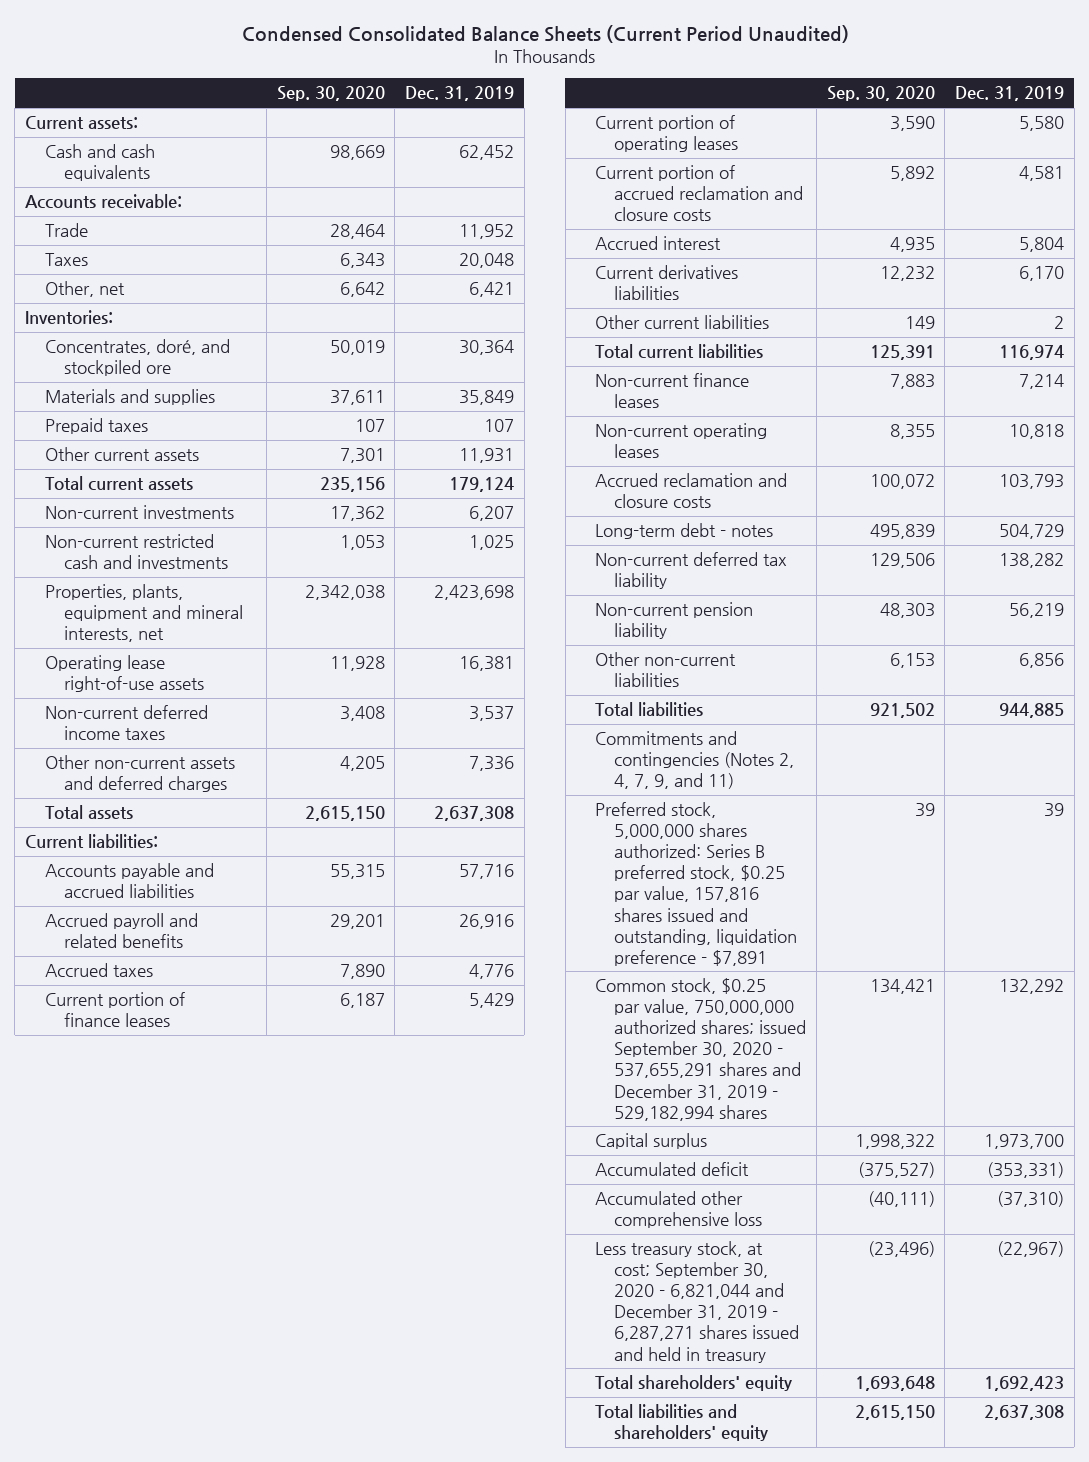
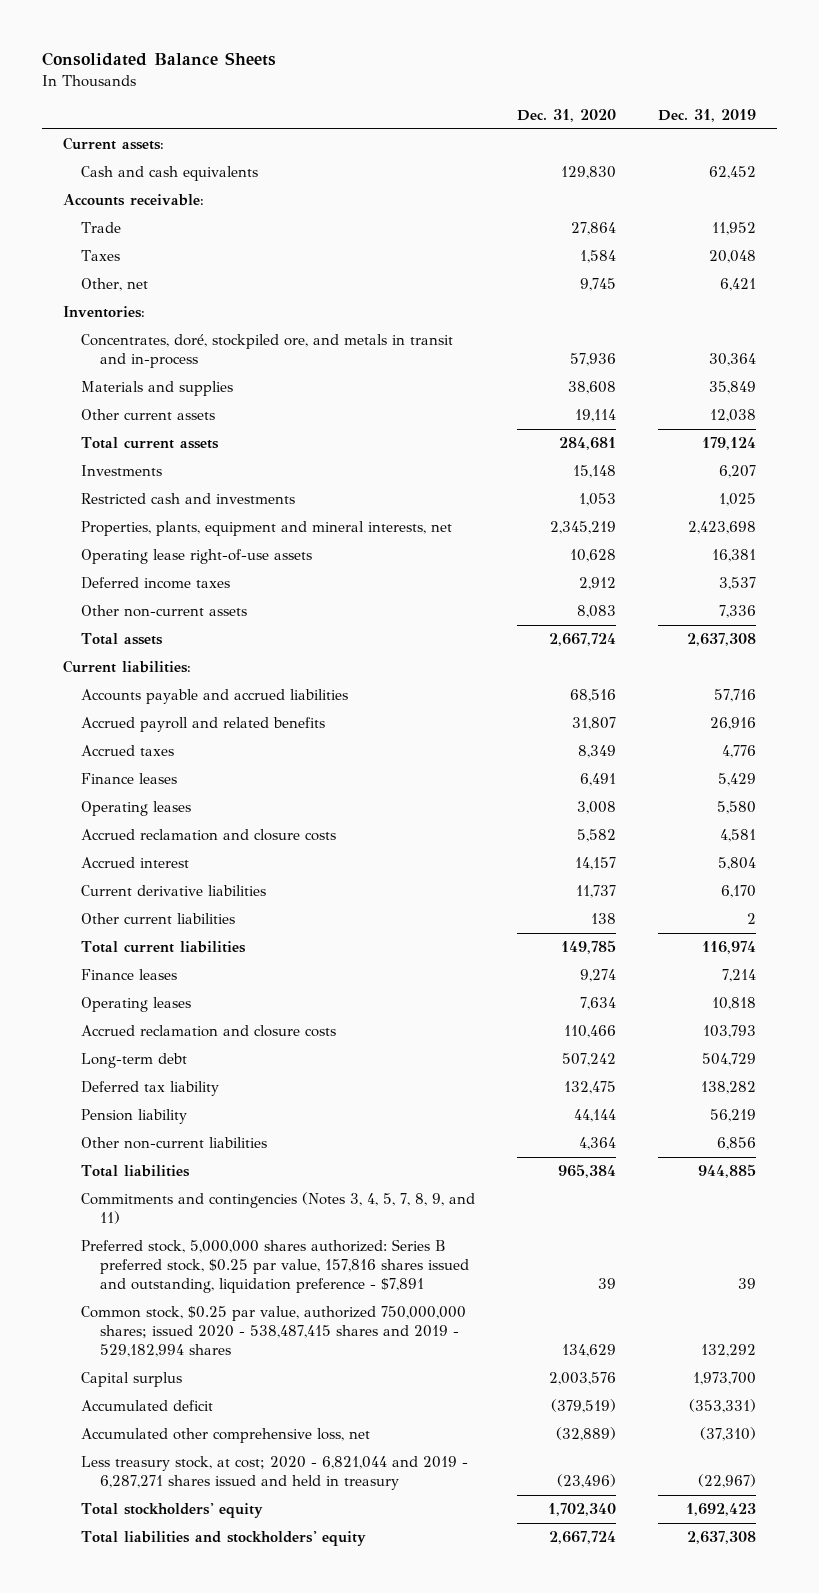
- Condensed Consolidated Balance Sheets (Current Period Unaudited)
+ Consolidated Balance Sheets
- | Sep. 30, 2020 | Dec. 31, 2019
+ | Dec. 31, 2020 | Dec. 31, 2019
- Concentrates, doré, and stockpiled ore | 50,019 | 30,364
+ Concentrates, doré, stockpiled ore, and metals in transit and in-process | 57,936 | 30,364
- Prepaid taxes | 107 | 107
- Other current assets | 7,301 | 11,931
+ Other current assets | 19,114 | 12,038
- Non-current investments | 17,362 | 6,207
- Non-current restricted cash and investments | 1,053 | 1,025
+ Investments | 15,148 | 6,207
+ Restricted cash and investments | 1,053 | 1,025
- Non-current deferred income taxes | 3,408 | 3,537
- Other non-current assets and deferred charges | 4,205 | 7,336
+ Deferred income taxes | 2,912 | 3,537
+ Other non-current assets | 8,083 | 7,336
- Current portion of finance leases | 6,187 | 5,429
- Current portion of operating leases | 3,590 | 5,580
- Current portion of accrued reclamation and closure costs | 5,892 | 4,581
+ Finance leases | 6,491 | 5,429
+ Operating leases | 3,008 | 5,580
+ Accrued reclamation and closure costs | 5,582 | 4,581
- Current derivatives liabilities | 12,232 | 6,170
+ Current derivative liabilities | 11,737 | 6,170
- Non-current finance leases | 7,883 | 7,214
- Non-current operating leases | 8,355 | 10,818
+ Finance leases | 9,274 | 7,214
+ Operating leases | 7,634 | 10,818
- Long-term debt - notes | 495,839 | 504,729
- Non-current deferred tax liability | 129,506 | 138,282
- Non-current pension liability | 48,303 | 56,219
+ Long-term debt | 507,242 | 504,729
+ Deferred tax liability | 132,475 | 138,282
+ Pension liability | 44,144 | 56,219
- Commitments and contingencies (Notes 2, 4, 7, 9, and 11)
+ Commitments and contingencies (Notes 3, 4, 5, 7, 8, 9, and 11)
- Common stock, $0.25 par value, 750,000,000 authorized shares; issued September 30, 2020 - 537,655,291 shares and December 31, 2019 - 529,182,994 shares | 134,421 | 132,292
+ Common stock, $0.25 par value, authorized 750,000,000 shares; issued 2020 - 538,487,415 shares and 2019 - 529,182,994 shares | 134,629 | 132,292
- Accumulated other comprehensive loss | (40,111) | (37,310)
- Less treasury stock, at cost; September 30, 2020 - 6,821,044 and December 31, 2019 - 6,287,271 shares issued and held in treasury | (23,496) | (22,967)
- Total shareholders' equity | 1,693,648 | 1,692,423
- Total liabilities and shareholders' equity | 2,615,150 | 2,637,308
+ Accumulated other comprehensive loss, net | (32,889) | (37,310)
+ Less treasury stock, at cost; 2020 - 6,821,044 and 2019 - 6,287,271 shares issued and held in treasury | (23,496) | (22,967)
+ Total stockholders' equity | 1,702,340 | 1,692,423
+ Total liabilities and stockholders' equity | 2,667,724 | 2,637,308

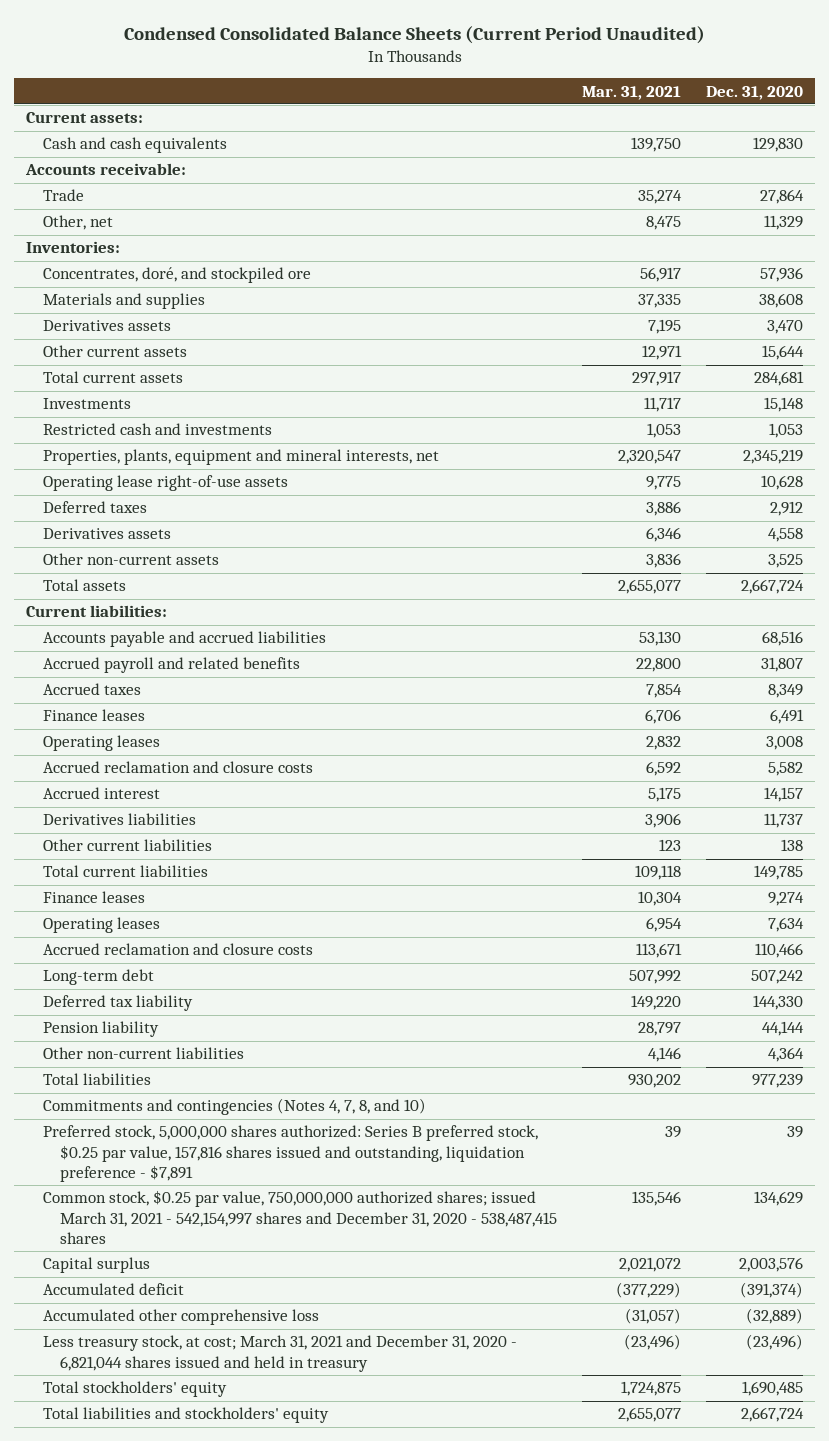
- Consolidated Balance Sheets
+ Condensed Consolidated Balance Sheets (Current Period Unaudited)
- | Dec. 31, 2020 | Dec. 31, 2019
+ | Mar. 31, 2021 | Dec. 31, 2020
- Taxes | 1,584 | 20,048
- Other, net | 9,745 | 6,421
+ Other, net | 8,475 | 11,329
- Concentrates, doré, stockpiled ore, and metals in transit and in-process | 57,936 | 30,364
+ Concentrates, doré, and stockpiled ore | 56,917 | 57,936
- Other current assets | 19,114 | 12,038
+ Derivatives assets | 7,195 | 3,470
+ Other current assets | 12,971 | 15,644
- Deferred income taxes | 2,912 | 3,537
- Other non-current assets | 8,083 | 7,336
+ Deferred taxes | 3,886 | 2,912
+ Derivatives assets | 6,346 | 4,558
+ Other non-current assets | 3,836 | 3,525
- Current derivative liabilities | 11,737 | 6,170
+ Derivatives liabilities | 3,906 | 11,737
- Deferred tax liability | 132,475 | 138,282
+ Deferred tax liability | 149,220 | 144,330
- Total liabilities | 965,384 | 944,885
- Commitments and contingencies (Notes 3, 4, 5, 7, 8, 9, and 11)
+ Total liabilities | 930,202 | 977,239
+ Commitments and contingencies (Notes 4, 7, 8, and 10)
- Common stock, $0.25 par value, authorized 750,000,000 shares; issued 2020 - 538,487,415 shares and 2019 - 529,182,994 shares | 134,629 | 132,292
+ Common stock, $0.25 par value, 750,000,000 authorized shares; issued March 31, 2021 - 542,154,997 shares and December 31, 2020 - 538,487,415 shares | 135,546 | 134,629
- Accumulated deficit | (379,519) | (353,331)
- Accumulated other comprehensive loss, net | (32,889) | (37,310)
- Less treasury stock, at cost; 2020 - 6,821,044 and 2019 - 6,287,271 shares issued and held in treasury | (23,496) | (22,967)
- Total stockholders' equity | 1,702,340 | 1,692,423
+ Accumulated deficit | (377,229) | (391,374)
+ Accumulated other comprehensive loss | (31,057) | (32,889)
+ Less treasury stock, at cost; March 31, 2021 and December 31, 2020 - 6,821,044 shares issued and held in treasury | (23,496) | (23,496)
+ Total stockholders' equity | 1,724,875 | 1,690,485

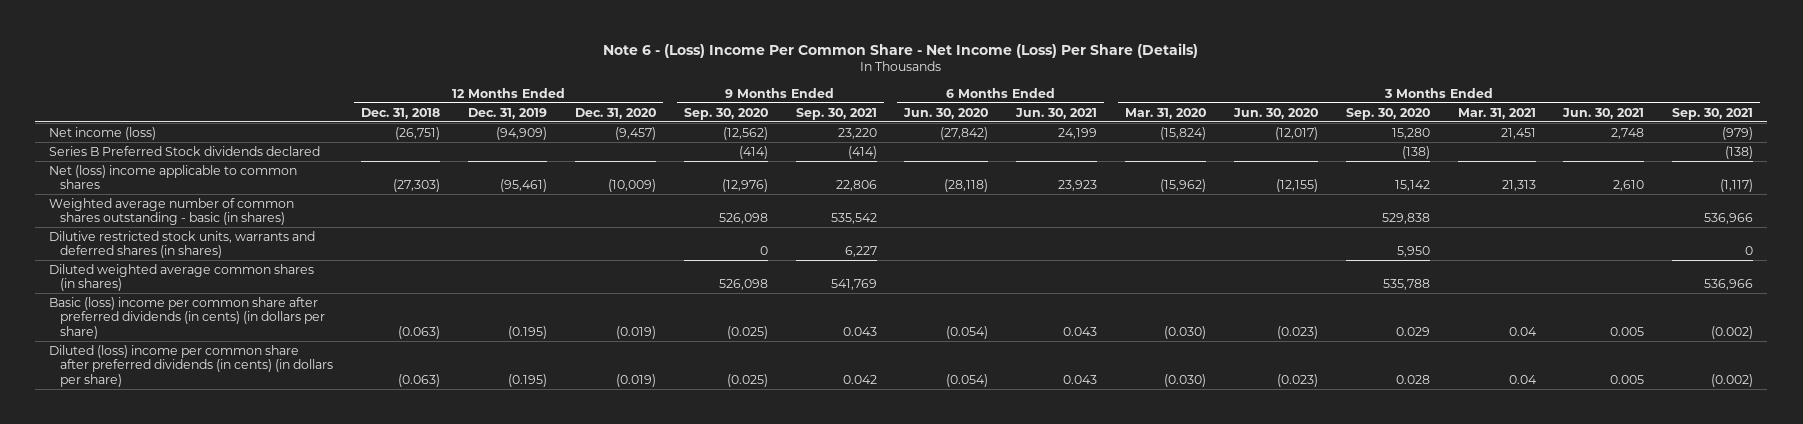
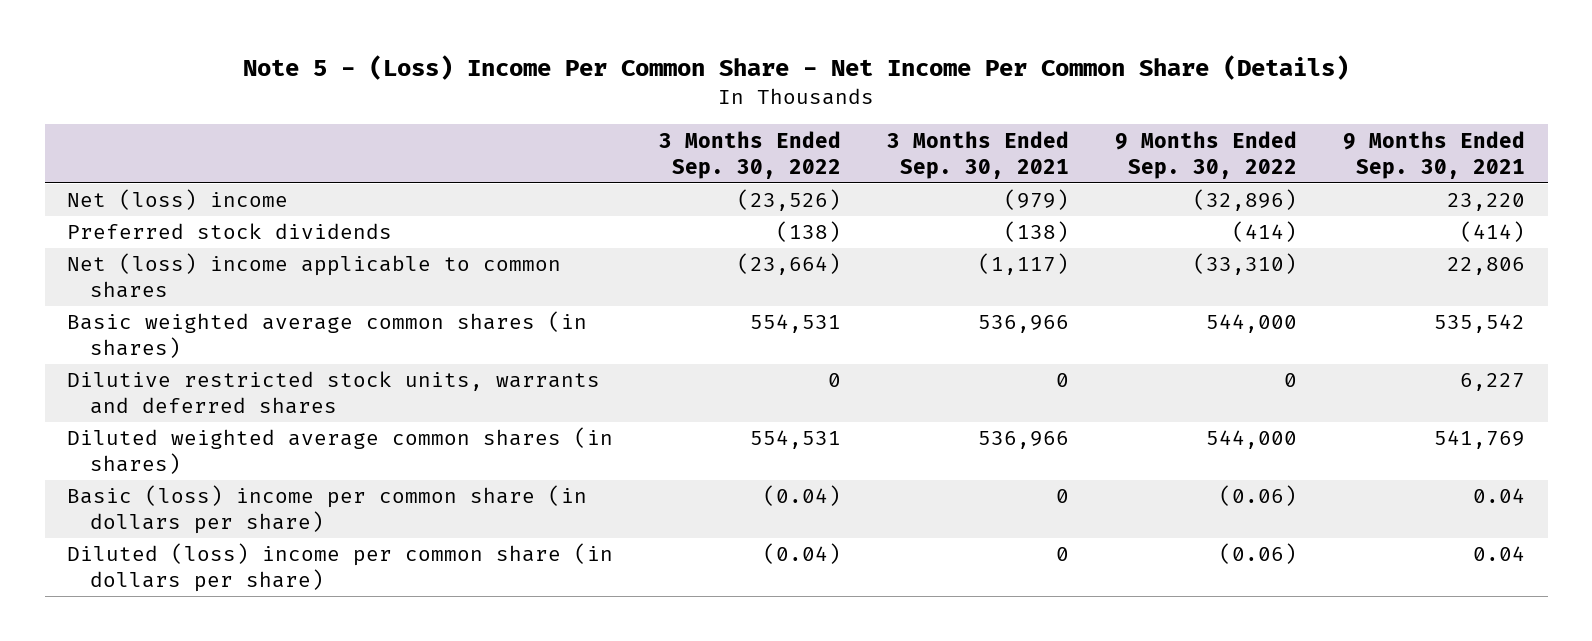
- Note 6 - (Loss) Income Per Common Share - Net Income (Loss) Per Share (Details)
+ Note 5 - (Loss) Income Per Common Share - Net Income Per Common Share (Details)
- | 12 Months Ended Dec. 31, 2018 | 12 Months Ended Dec. 31, 2019 | 12 Months Ended Dec. 31, 2020 | 9 Months Ended Sep. 30, 2020 | 9 Months Ended Sep. 30, 2021 | 6 Months Ended Jun. 30, 2020 | 6 Months Ended Jun. 30, 2021 | 3 Months Ended Mar. 31, 2020 | 3 Months Ended Jun. 30, 2020 | 3 Months Ended Sep. 30, 2020 | 3 Months Ended Mar. 31, 2021 | 3 Months Ended Jun. 30, 2021 | 3 Months Ended Sep. 30, 2021
+ | 3 Months Ended Sep. 30, 2022 | 3 Months Ended Sep. 30, 2021 | 9 Months Ended Sep. 30, 2022 | 9 Months Ended Sep. 30, 2021
- Net income (loss) | (26,751) | (94,909) | (9,457) | (12,562) | 23,220 | (27,842) | 24,199 | (15,824) | (12,017) | 15,280 | 21,451 | 2,748 | (979)
- Series B Preferred Stock dividends declared | | | | (414) | (414) | | | | | (138) | | | (138)
+ Net (loss) income | (23,526) | (979) | (32,896) | 23,220
+ Preferred stock dividends | (138) | (138) | (414) | (414)
- Weighted average number of common shares outstanding - basic (in shares) | | | | 526,098 | 535,542 | | | | | 529,838 | | | 536,966
- Dilutive restricted stock units, warrants and deferred shares (in shares) | | | | 0 | 6,227 | | | | | 5,950 | | | 0
+ Basic weighted average common shares (in shares) | 554,531 | 536,966 | 544,000 | 535,542
+ Dilutive restricted stock units, warrants and deferred shares | 0 | 0 | 0 | 6,227
- Basic (loss) income per common share after preferred dividends (in cents) (in dollars per share) | (0.063) | (0.195) | (0.019) | (0.025) | 0.043 | (0.054) | 0.043 | (0.030) | (0.023) | 0.029 | 0.04 | 0.005 | (0.002)
- Diluted (loss) income per common share after preferred dividends (in cents) (in dollars per share) | (0.063) | (0.195) | (0.019) | (0.025) | 0.042 | (0.054) | 0.043 | (0.030) | (0.023) | 0.028 | 0.04 | 0.005 | (0.002)
+ Basic (loss) income per common share (in dollars per share) | (0.04) | 0 | (0.06) | 0.04
+ Diluted (loss) income per common share (in dollars per share) | (0.04) | 0 | (0.06) | 0.04

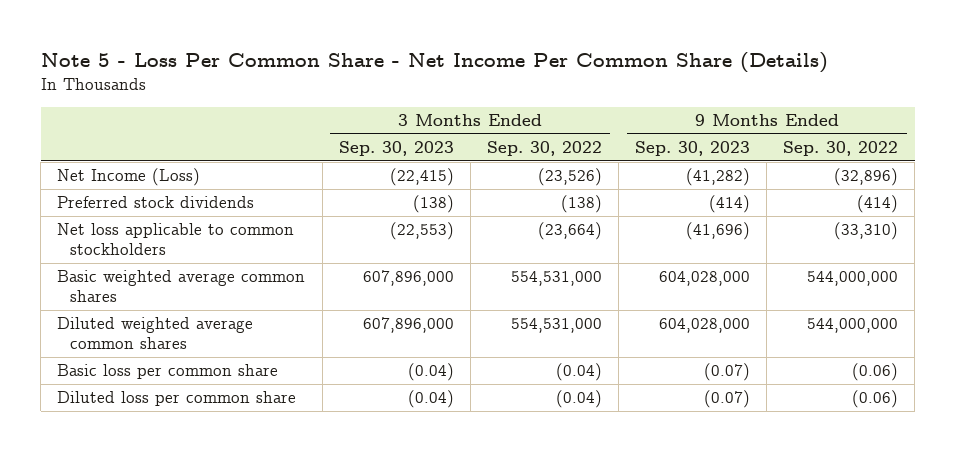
- Note 5 - (Loss) Income Per Common Share - Net Income Per Common Share (Details)
+ Note 5 - Loss Per Common Share - Net Income Per Common Share (Details)
- | 3 Months Ended Sep. 30, 2022 | 3 Months Ended Sep. 30, 2021 | 9 Months Ended Sep. 30, 2022 | 9 Months Ended Sep. 30, 2021
+ | 3 Months Ended Sep. 30, 2023 | 3 Months Ended Sep. 30, 2022 | 9 Months Ended Sep. 30, 2023 | 9 Months Ended Sep. 30, 2022
- Net (loss) income | (23,526) | (979) | (32,896) | 23,220
+ Net Income (Loss) | (22,415) | (23,526) | (41,282) | (32,896)
- Net (loss) income applicable to common shares | (23,664) | (1,117) | (33,310) | 22,806
- Basic weighted average common shares (in shares) | 554,531 | 536,966 | 544,000 | 535,542
- Dilutive restricted stock units, warrants and deferred shares | 0 | 0 | 0 | 6,227
- Diluted weighted average common shares (in shares) | 554,531 | 536,966 | 544,000 | 541,769
- Basic (loss) income per common share (in dollars per share) | (0.04) | 0 | (0.06) | 0.04
- Diluted (loss) income per common share (in dollars per share) | (0.04) | 0 | (0.06) | 0.04
+ Net loss applicable to common stockholders | (22,553) | (23,664) | (41,696) | (33,310)
+ Basic weighted average common shares | 607,896,000 | 554,531,000 | 604,028,000 | 544,000,000
+ Diluted weighted average common shares | 607,896,000 | 554,531,000 | 604,028,000 | 544,000,000
+ Basic loss per common share | (0.04) | (0.04) | (0.07) | (0.06)
+ Diluted loss per common share | (0.04) | (0.04) | (0.07) | (0.06)

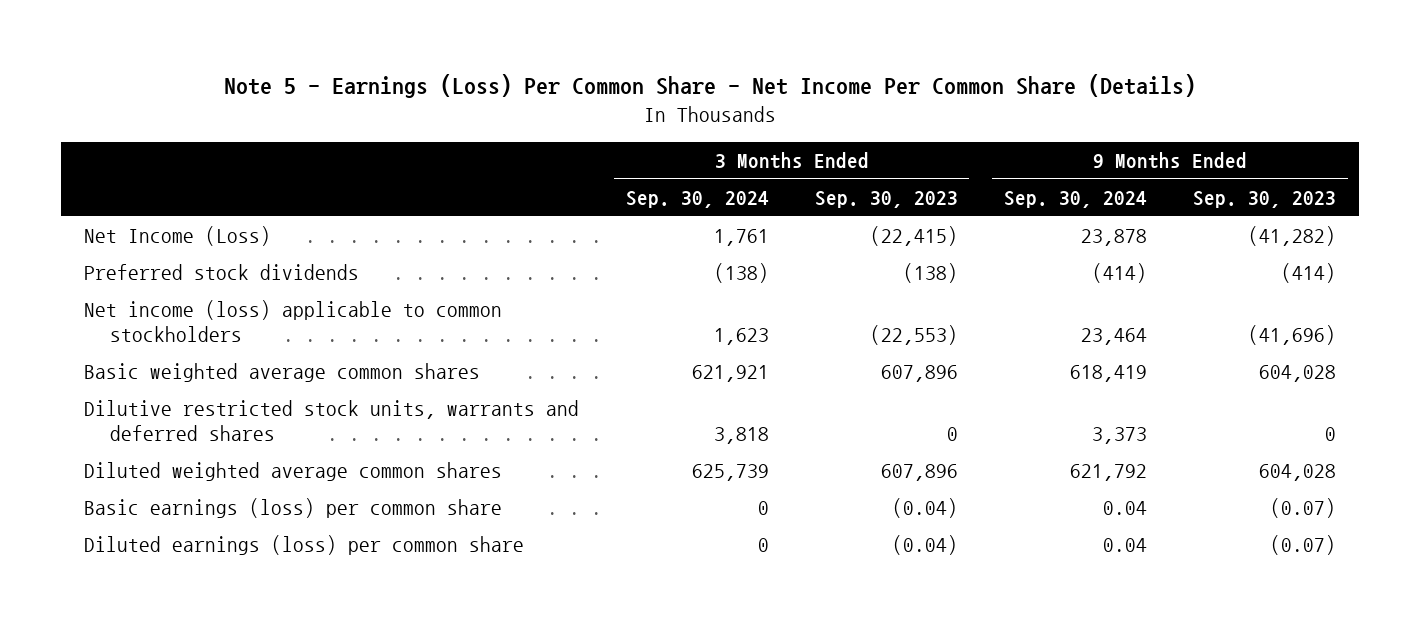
- Note 5 - Loss Per Common Share - Net Income Per Common Share (Details)
+ Note 5 - Earnings (Loss) Per Common Share - Net Income Per Common Share (Details)
- | 3 Months Ended Sep. 30, 2023 | 3 Months Ended Sep. 30, 2022 | 9 Months Ended Sep. 30, 2023 | 9 Months Ended Sep. 30, 2022
+ | 3 Months Ended Sep. 30, 2024 | 3 Months Ended Sep. 30, 2023 | 9 Months Ended Sep. 30, 2024 | 9 Months Ended Sep. 30, 2023
- Net loss applicable to common stockholders | (22,553) | (23,664) | (41,696) | (33,310)
- Basic weighted average common shares | 607,896,000 | 554,531,000 | 604,028,000 | 544,000,000
- Diluted weighted average common shares | 607,896,000 | 554,531,000 | 604,028,000 | 544,000,000
- Basic loss per common share | (0.04) | (0.04) | (0.07) | (0.06)
- Diluted loss per common share | (0.04) | (0.04) | (0.07) | (0.06)
+ Net income (loss) applicable to common stockholders | 1,623 | (22,553) | 23,464 | (41,696)
+ Basic weighted average common shares | 621,921 | 607,896 | 618,419 | 604,028
+ Dilutive restricted stock units, warrants and deferred shares | 3,818 | 0 | 3,373 | 0
+ Diluted weighted average common shares | 625,739 | 607,896 | 621,792 | 604,028
+ Basic earnings (loss) per common share | 0 | (0.04) | 0.04 | (0.07)
+ Diluted earnings (loss) per common share | 0 | (0.04) | 0.04 | (0.07)

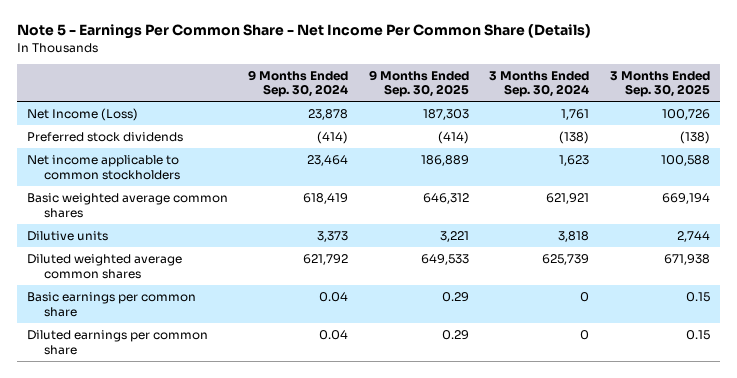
- Note 5 - Earnings (Loss) Per Common Share - Net Income Per Common Share (Details)
+ Note 5 - Earnings Per Common Share - Net Income Per Common Share (Details)
- | 3 Months Ended Sep. 30, 2024 | 3 Months Ended Sep. 30, 2023 | 9 Months Ended Sep. 30, 2024 | 9 Months Ended Sep. 30, 2023
+ | 9 Months Ended Sep. 30, 2024 | 9 Months Ended Sep. 30, 2025 | 3 Months Ended Sep. 30, 2024 | 3 Months Ended Sep. 30, 2025
- Net income (loss) applicable to common stockholders | 1,623 | (22,553) | 23,464 | (41,696)
+ Net income applicable to common stockholders | 23,464 | 186,889 | 1,623 | 100,588
- Dilutive restricted stock units, warrants and deferred shares | 3,818 | 0 | 3,373 | 0
+ Dilutive units | 3,373 | 3,221 | 3,818 | 2,744
- Basic earnings (loss) per common share | 0 | (0.04) | 0.04 | (0.07)
- Diluted earnings (loss) per common share | 0 | (0.04) | 0.04 | (0.07)
+ Basic earnings per common share | 0.04 | 0.29 | 0 | 0.15
+ Diluted earnings per common share | 0.04 | 0.29 | 0 | 0.15

